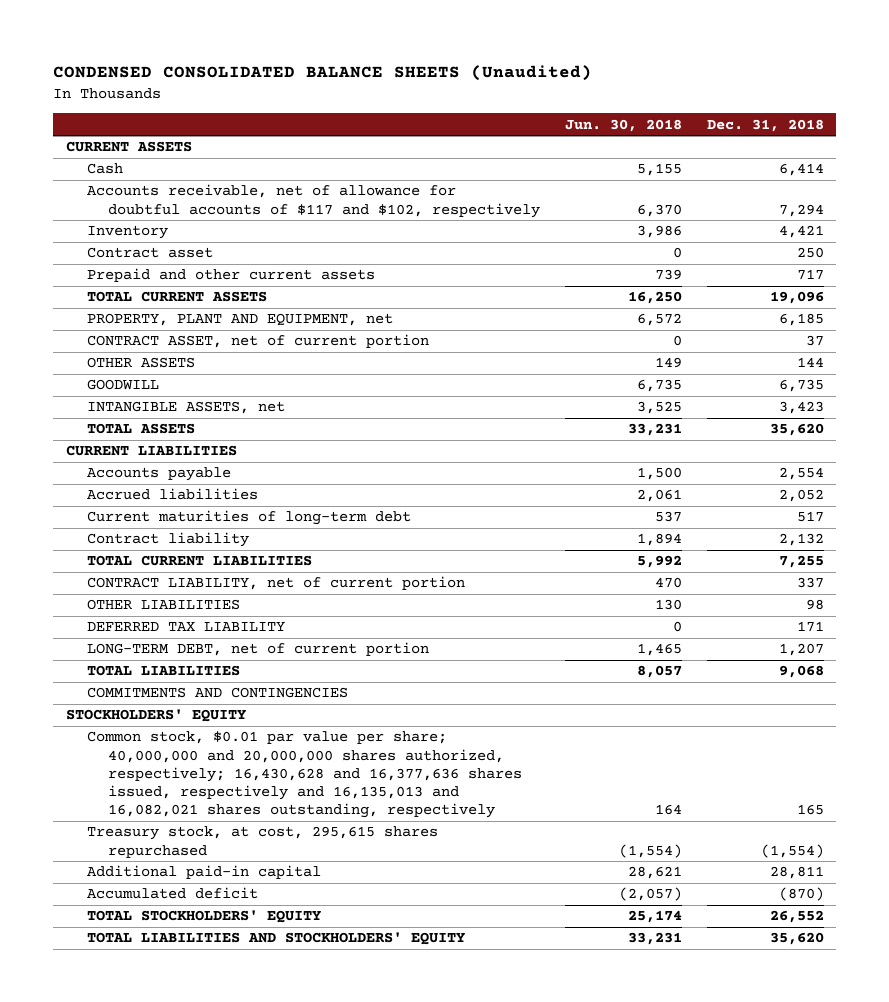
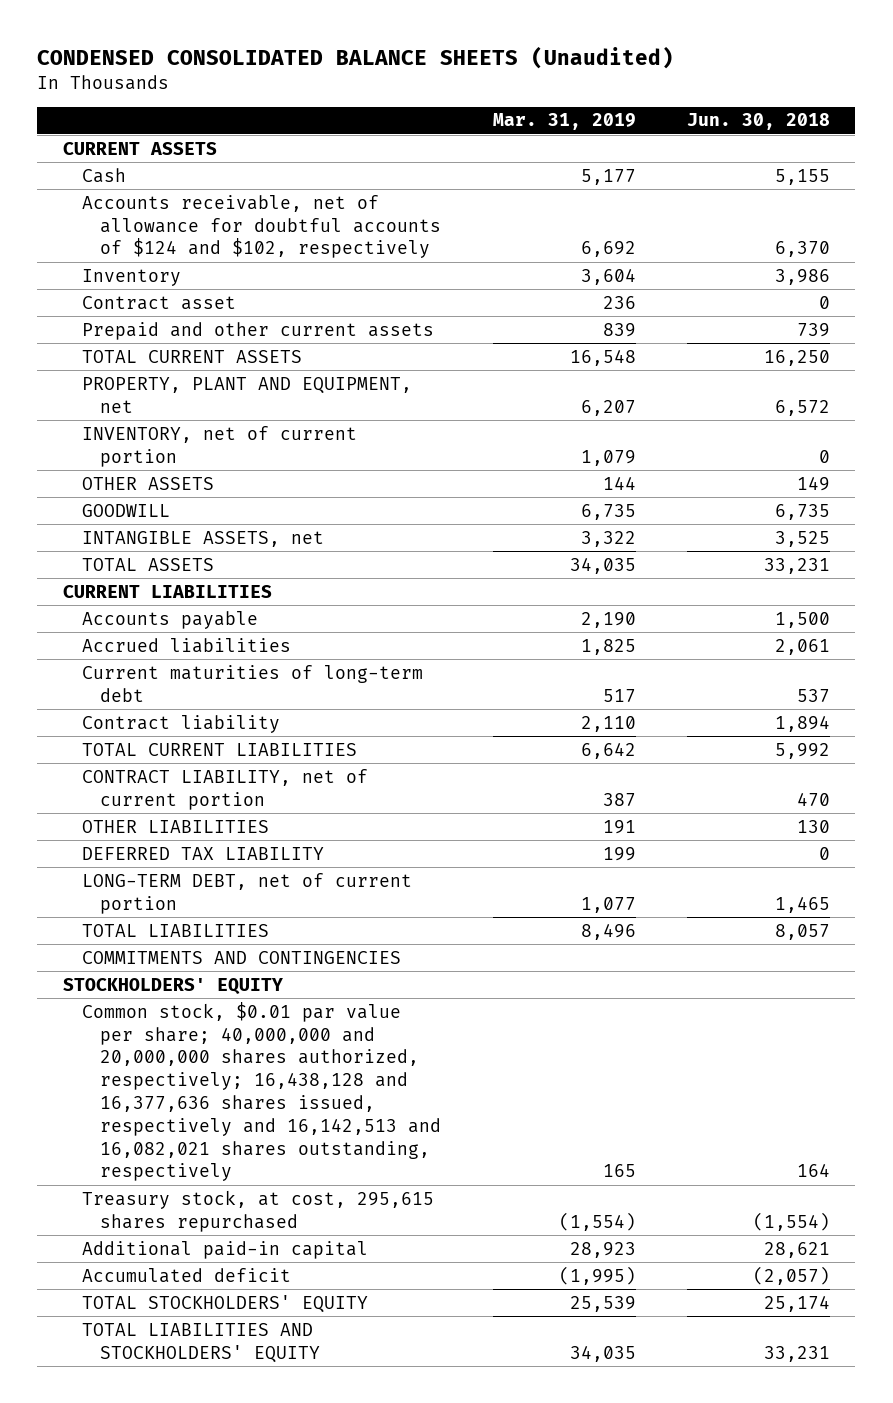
- | Jun. 30, 2018 | Dec. 31, 2018
+ | Mar. 31, 2019 | Jun. 30, 2018
- Accounts receivable, net of allowance for doubtful accounts of $117 and $102, respectively | 6,370 | 7,294
+ Accounts receivable, net of allowance for doubtful accounts of $124 and $102, respectively | 6,692 | 6,370
- CONTRACT ASSET, net of current portion | 0 | 37
+ INVENTORY, net of current portion | 1,079 | 0
- Common stock, $0.01 par value per share; 40,000,000 and 20,000,000 shares authorized, respectively; 16,430,628 and 16,377,636 shares issued, respectively and 16,135,013 and 16,082,021 shares outstanding, respectively | 164 | 165
+ Common stock, $0.01 par value per share; 40,000,000 and 20,000,000 shares authorized, respectively; 16,438,128 and 16,377,636 shares issued, respectively and 16,142,513 and 16,082,021 shares outstanding, respectively | 165 | 164

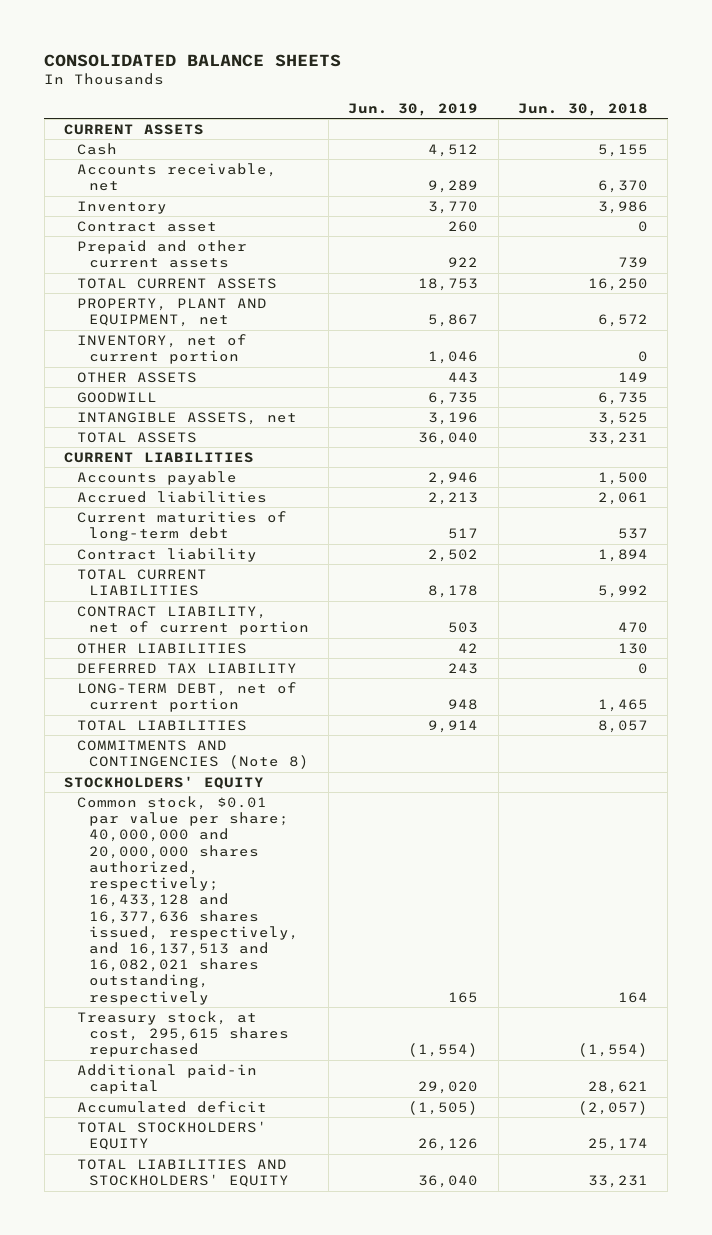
- CONDENSED CONSOLIDATED BALANCE SHEETS (Unaudited)
+ CONSOLIDATED BALANCE SHEETS
- | Mar. 31, 2019 | Jun. 30, 2018
+ | Jun. 30, 2019 | Jun. 30, 2018
- Accounts receivable, net of allowance for doubtful accounts of $124 and $102, respectively | 6,692 | 6,370
+ Accounts receivable, net | 9,289 | 6,370
- COMMITMENTS AND CONTINGENCIES
+ COMMITMENTS AND CONTINGENCIES (Note 8)
- Common stock, $0.01 par value per share; 40,000,000 and 20,000,000 shares authorized, respectively; 16,438,128 and 16,377,636 shares issued, respectively and 16,142,513 and 16,082,021 shares outstanding, respectively | 165 | 164
+ Common stock, $0.01 par value per share; 40,000,000 and 20,000,000 shares authorized, respectively; 16,433,128 and 16,377,636 shares issued, respectively, and 16,137,513 and 16,082,021 shares outstanding, respectively | 165 | 164

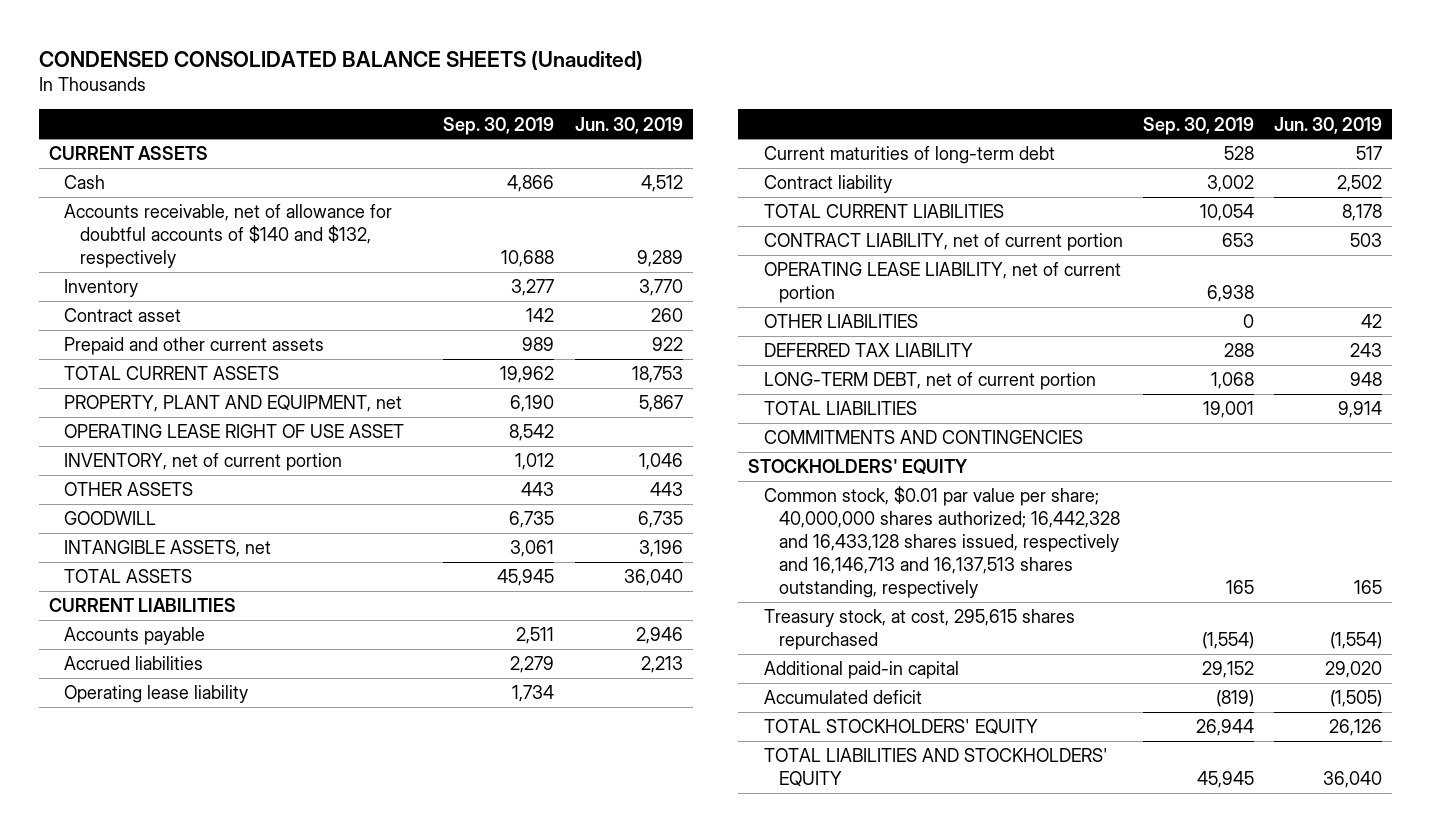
- CONSOLIDATED BALANCE SHEETS
+ CONDENSED CONSOLIDATED BALANCE SHEETS (Unaudited)
- | Jun. 30, 2019 | Jun. 30, 2018
+ | Sep. 30, 2019 | Jun. 30, 2019
- Accounts receivable, net | 9,289 | 6,370
+ Accounts receivable, net of allowance for doubtful accounts of $140 and $132, respectively | 10,688 | 9,289
+ OPERATING LEASE RIGHT OF USE ASSET | 8,542 |
+ Operating lease liability | 1,734 |
+ OPERATING LEASE LIABILITY, net of current portion | 6,938 |
- COMMITMENTS AND CONTINGENCIES (Note 8)
+ COMMITMENTS AND CONTINGENCIES
- Common stock, $0.01 par value per share; 40,000,000 and 20,000,000 shares authorized, respectively; 16,433,128 and 16,377,636 shares issued, respectively, and 16,137,513 and 16,082,021 shares outstanding, respectively | 165 | 164
+ Common stock, $0.01 par value per share; 40,000,000 shares authorized; 16,442,328 and 16,433,128 shares issued, respectively and 16,146,713 and 16,137,513 shares outstanding, respectively | 165 | 165

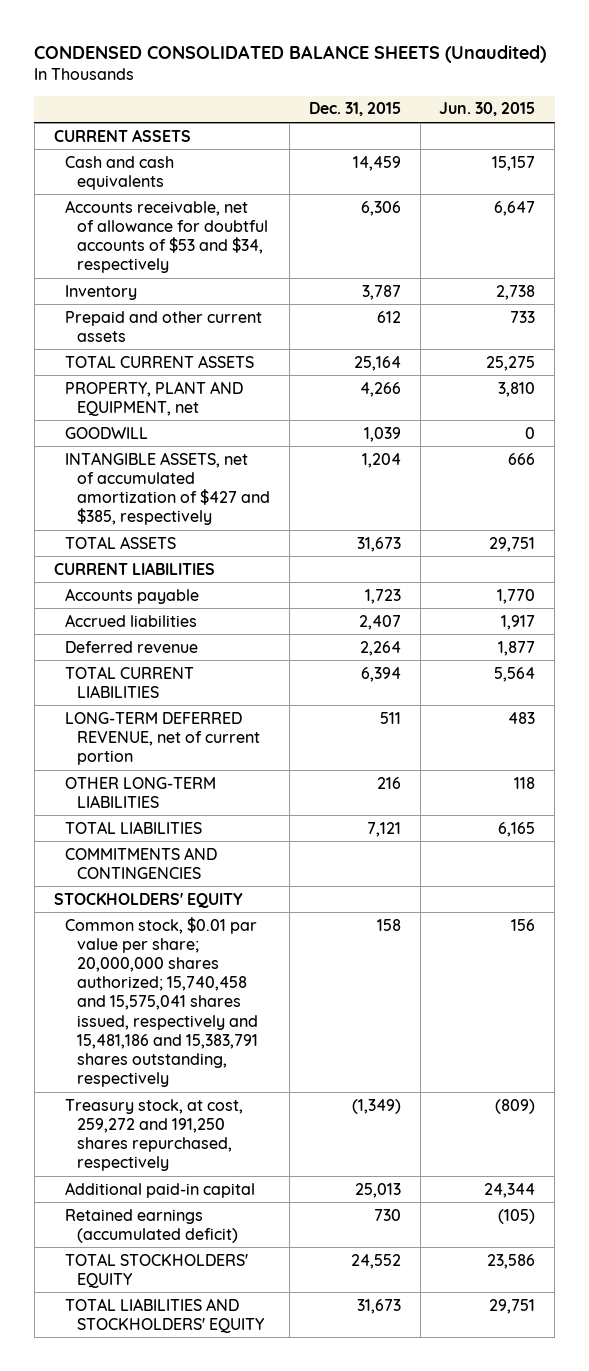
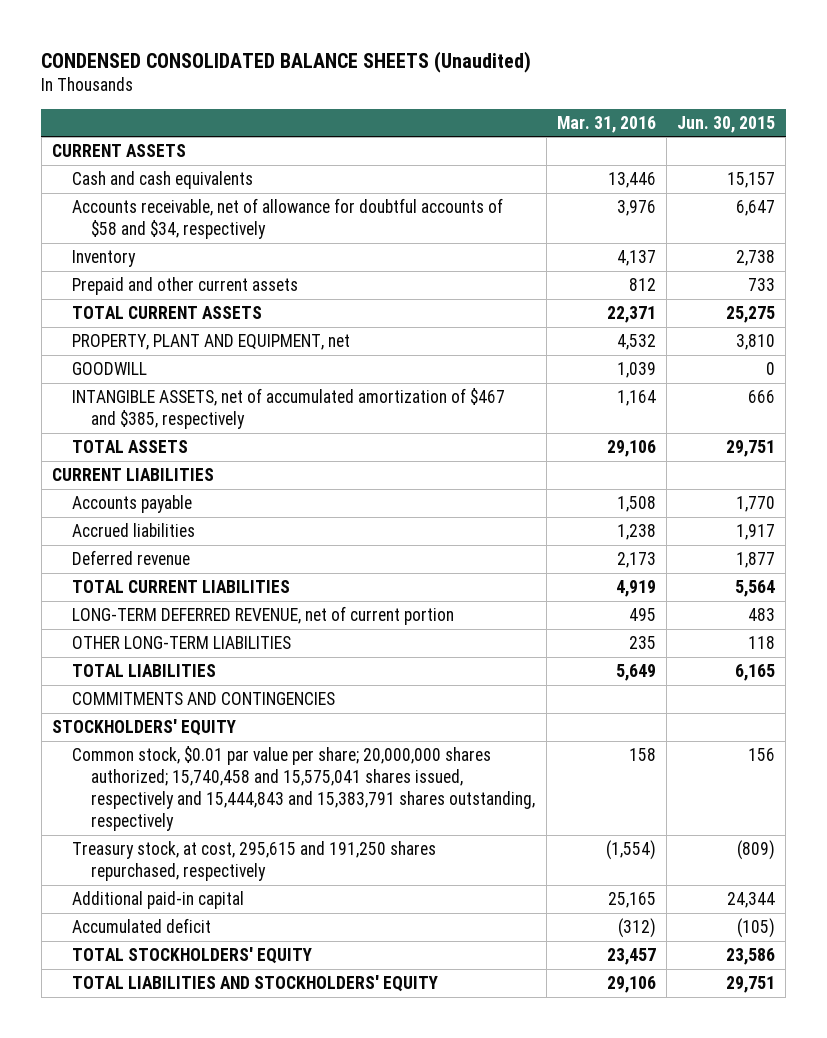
- | Dec. 31, 2015 | Jun. 30, 2015
+ | Mar. 31, 2016 | Jun. 30, 2015
- Accounts receivable, net of allowance for doubtful accounts of $53 and $34, respectively | 6,306 | 6,647
+ Accounts receivable, net of allowance for doubtful accounts of $58 and $34, respectively | 3,976 | 6,647
- INTANGIBLE ASSETS, net of accumulated amortization of $427 and $385, respectively | 1,204 | 666
+ INTANGIBLE ASSETS, net of accumulated amortization of $467 and $385, respectively | 1,164 | 666
- Common stock, $0.01 par value per share; 20,000,000 shares authorized; 15,740,458 and 15,575,041 shares issued, respectively and 15,481,186 and 15,383,791 shares outstanding, respectively | 158 | 156
- Treasury stock, at cost, 259,272 and 191,250 shares repurchased, respectively | (1,349) | (809)
+ Common stock, $0.01 par value per share; 20,000,000 shares authorized; 15,740,458 and 15,575,041 shares issued, respectively and 15,444,843 and 15,383,791 shares outstanding, respectively | 158 | 156
+ Treasury stock, at cost, 295,615 and 191,250 shares repurchased, respectively | (1,554) | (809)
- Retained earnings (accumulated deficit) | 730 | (105)
+ Accumulated deficit | (312) | (105)

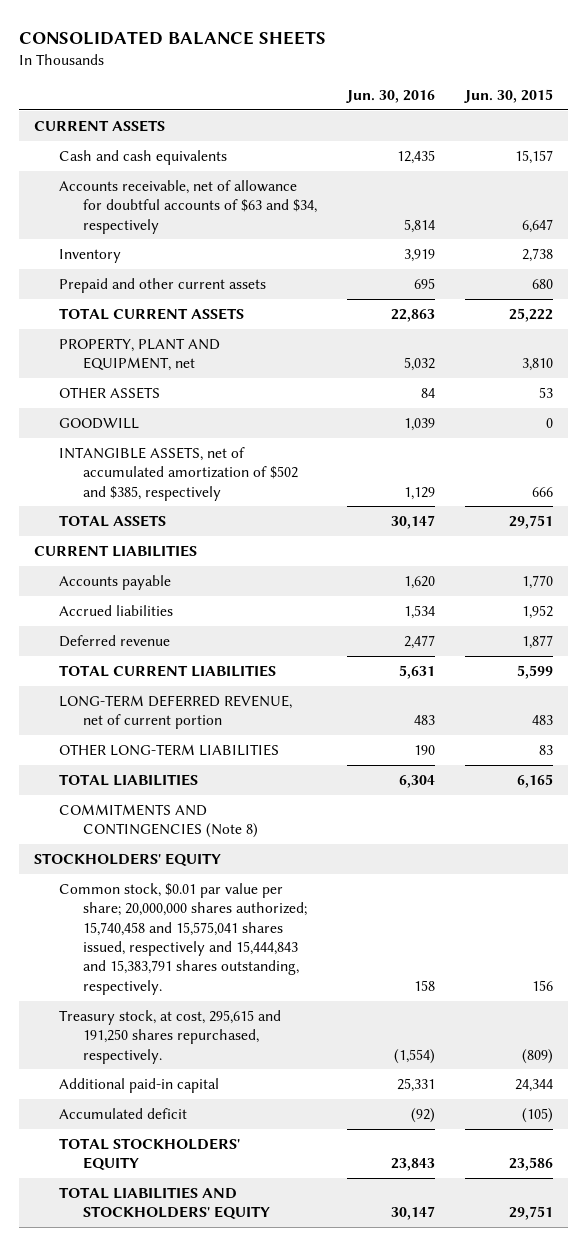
- CONDENSED CONSOLIDATED BALANCE SHEETS (Unaudited)
+ CONSOLIDATED BALANCE SHEETS
- | Mar. 31, 2016 | Jun. 30, 2015
+ | Jun. 30, 2016 | Jun. 30, 2015
- Accounts receivable, net of allowance for doubtful accounts of $58 and $34, respectively | 3,976 | 6,647
+ Accounts receivable, net of allowance for doubtful accounts of $63 and $34, respectively | 5,814 | 6,647
- Prepaid and other current assets | 812 | 733
- TOTAL CURRENT ASSETS | 22,371 | 25,275
+ Prepaid and other current assets | 695 | 680
+ TOTAL CURRENT ASSETS | 22,863 | 25,222
+ OTHER ASSETS | 84 | 53
- INTANGIBLE ASSETS, net of accumulated amortization of $467 and $385, respectively | 1,164 | 666
+ INTANGIBLE ASSETS, net of accumulated amortization of $502 and $385, respectively | 1,129 | 666
- Accrued liabilities | 1,238 | 1,917
+ Accrued liabilities | 1,534 | 1,952
- TOTAL CURRENT LIABILITIES | 4,919 | 5,564
+ TOTAL CURRENT LIABILITIES | 5,631 | 5,599
- OTHER LONG-TERM LIABILITIES | 235 | 118
+ OTHER LONG-TERM LIABILITIES | 190 | 83
- COMMITMENTS AND CONTINGENCIES
+ COMMITMENTS AND CONTINGENCIES (Note 8)
- Common stock, $0.01 par value per share; 20,000,000 shares authorized; 15,740,458 and 15,575,041 shares issued, respectively and 15,444,843 and 15,383,791 shares outstanding, respectively | 158 | 156
- Treasury stock, at cost, 295,615 and 191,250 shares repurchased, respectively | (1,554) | (809)
+ Common stock, $0.01 par value per share; 20,000,000 shares authorized; 15,740,458 and 15,575,041 shares issued, respectively and 15,444,843 and 15,383,791 shares outstanding, respectively. | 158 | 156
+ Treasury stock, at cost, 295,615 and 191,250 shares repurchased, respectively. | (1,554) | (809)

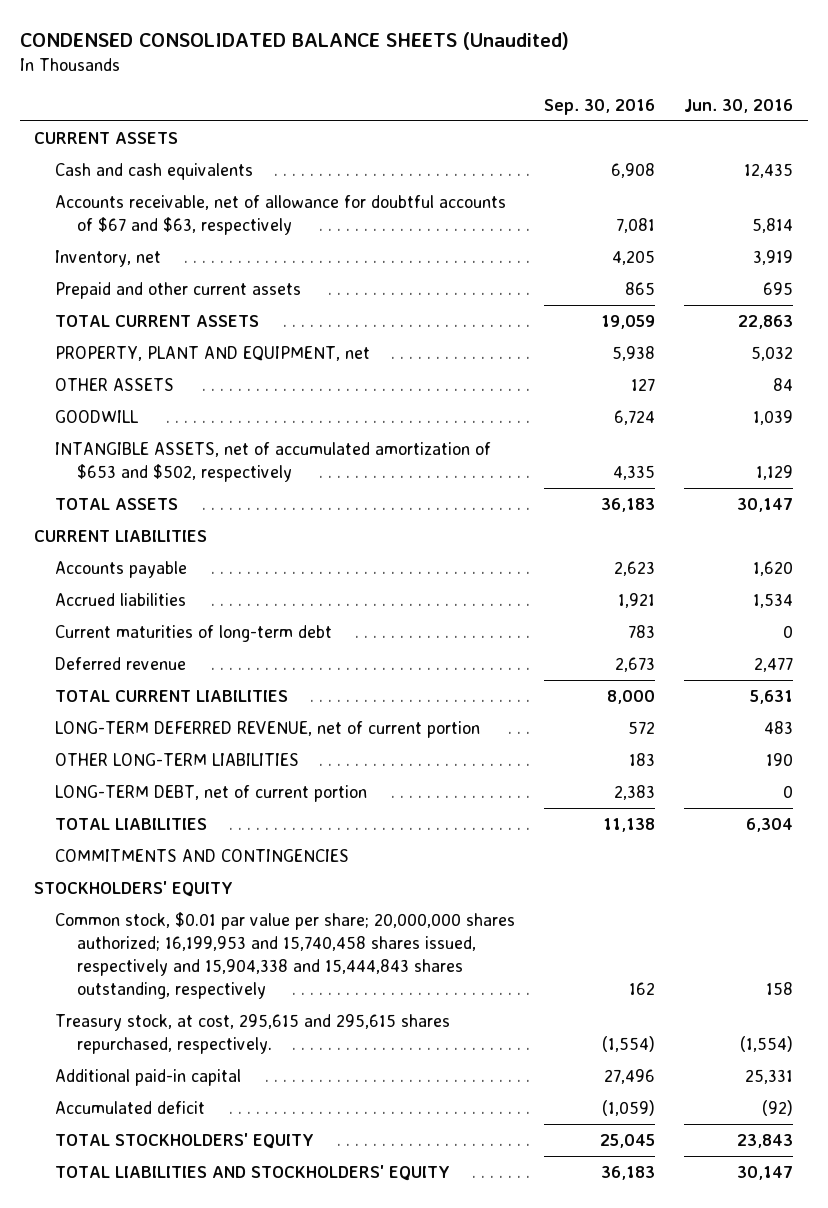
- CONSOLIDATED BALANCE SHEETS
+ CONDENSED CONSOLIDATED BALANCE SHEETS (Unaudited)
- | Jun. 30, 2016 | Jun. 30, 2015
+ | Sep. 30, 2016 | Jun. 30, 2016
- Accounts receivable, net of allowance for doubtful accounts of $63 and $34, respectively | 5,814 | 6,647
- Inventory | 3,919 | 2,738
+ Accounts receivable, net of allowance for doubtful accounts of $67 and $63, respectively | 7,081 | 5,814
+ Inventory, net | 4,205 | 3,919
- INTANGIBLE ASSETS, net of accumulated amortization of $502 and $385, respectively | 1,129 | 666
+ INTANGIBLE ASSETS, net of accumulated amortization of $653 and $502, respectively | 4,335 | 1,129
+ Current maturities of long-term debt | 783 | 0
+ LONG-TERM DEBT, net of current portion | 2,383 | 0
- COMMITMENTS AND CONTINGENCIES (Note 8)
+ COMMITMENTS AND CONTINGENCIES
- Common stock, $0.01 par value per share; 20,000,000 shares authorized; 15,740,458 and 15,575,041 shares issued, respectively and 15,444,843 and 15,383,791 shares outstanding, respectively. | 158 | 156
- Treasury stock, at cost, 295,615 and 191,250 shares repurchased, respectively. | (1,554) | (809)
+ Common stock, $0.01 par value per share; 20,000,000 shares authorized; 16,199,953 and 15,740,458 shares issued, respectively and 15,904,338 and 15,444,843 shares outstanding, respectively | 162 | 158
+ Treasury stock, at cost, 295,615 and 295,615 shares repurchased, respectively. | (1,554) | (1,554)

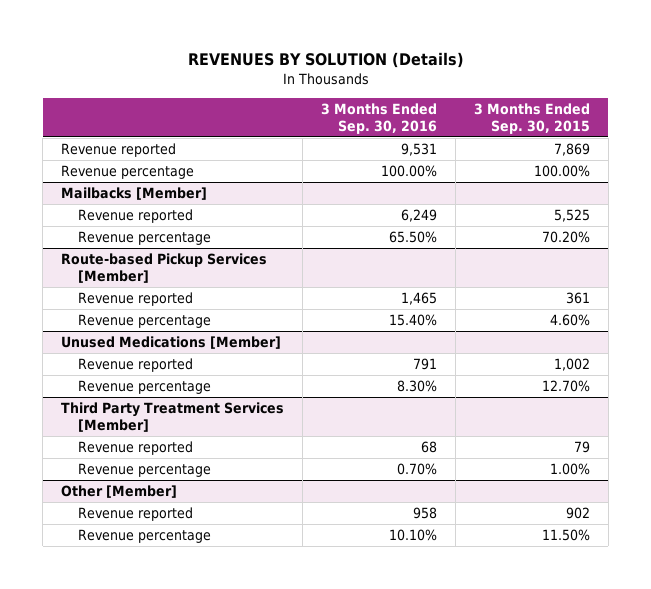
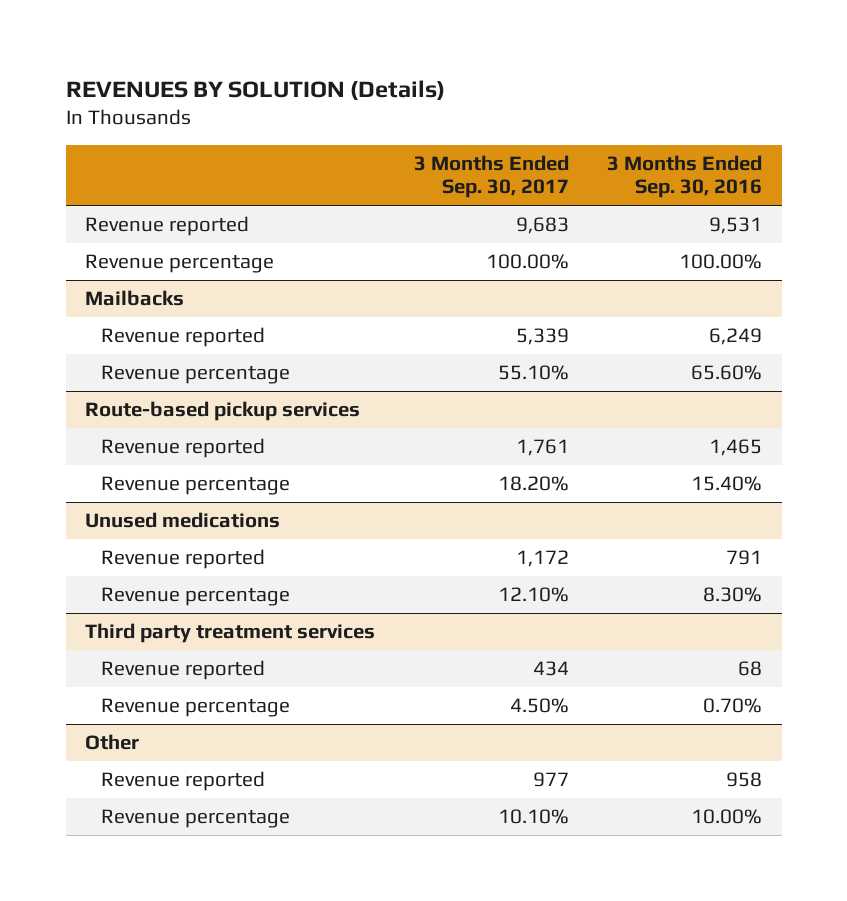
- | 3 Months Ended Sep. 30, 2016 | 3 Months Ended Sep. 30, 2015
+ | 3 Months Ended Sep. 30, 2017 | 3 Months Ended Sep. 30, 2016
- Mailbacks [Member]
+ Mailbacks
- Revenue percentage | 65.50% | 70.20%
- Route-based Pickup Services [Member]
+ Revenue percentage | 55.10% | 65.60%
+ Route-based pickup services
- Unused Medications [Member]
+ Unused medications
- Third Party Treatment Services [Member]
+ Third party treatment services
- Other [Member]
+ Other
- Revenue percentage | 10.10% | 11.50%
+ Revenue percentage | 10.10% | 10.00%

